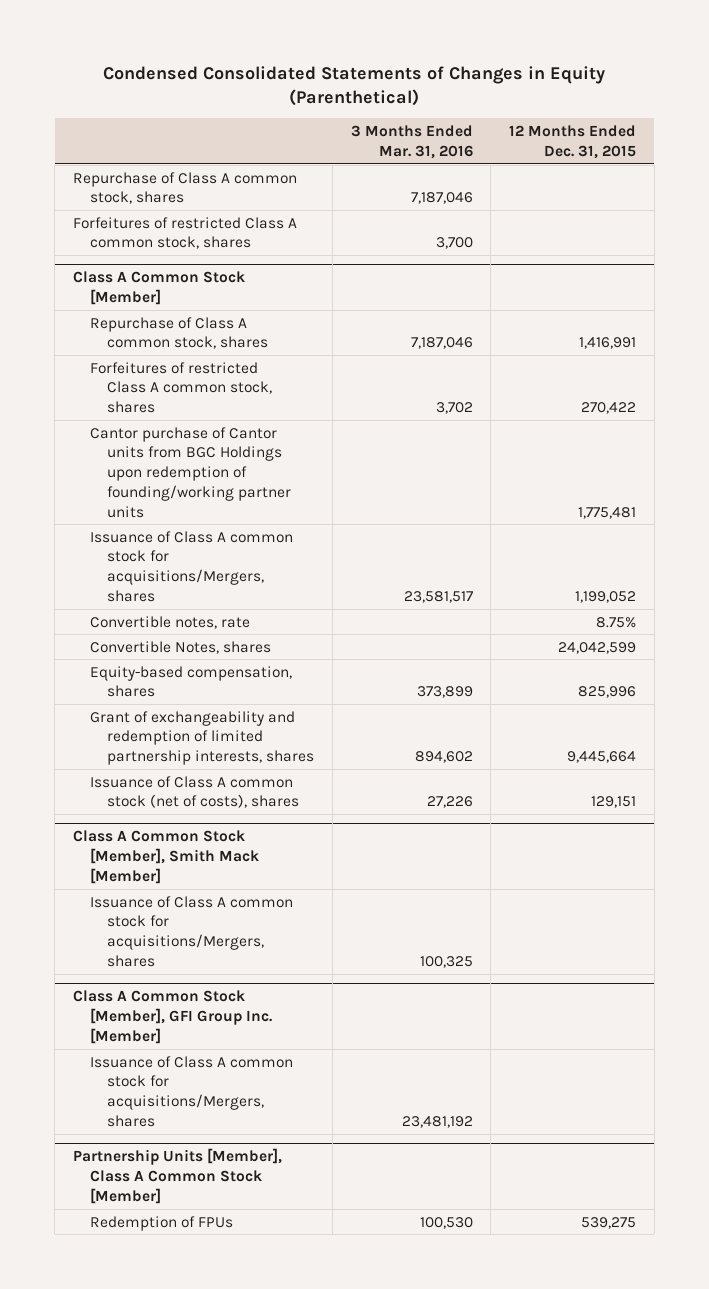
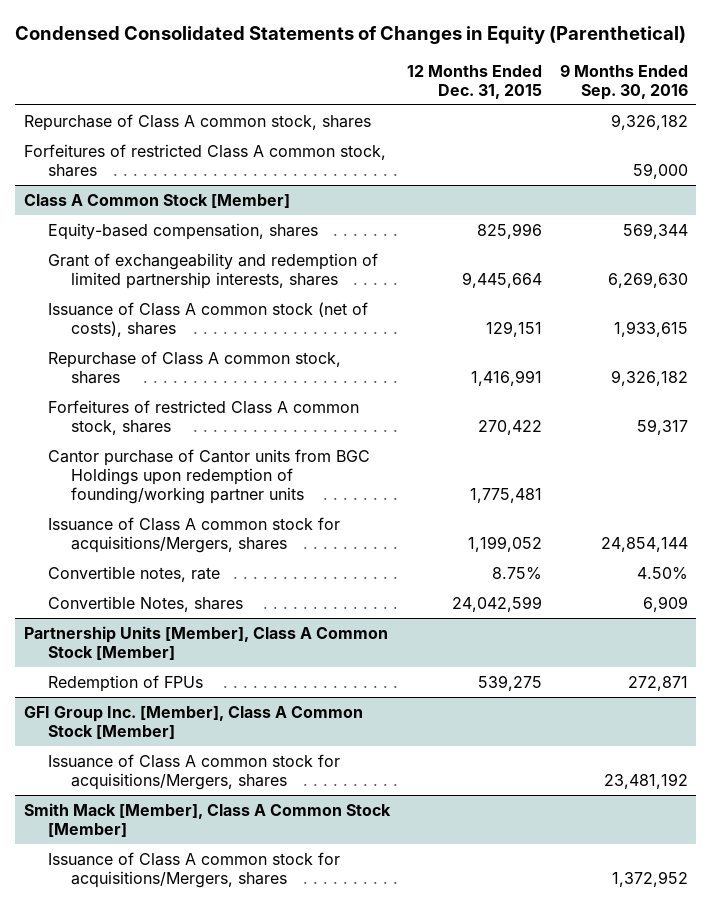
- | 3 Months Ended Mar. 31, 2016 | 12 Months Ended Dec. 31, 2015
+ | 12 Months Ended Dec. 31, 2015 | 9 Months Ended Sep. 30, 2016
@ Class A Common Stock [Member]
moved up: Equity-based compensation, shares | 825,996 | 569,344
moved up: Grant of exchangeability and redemption of limited partnership interests, shares | 9,445,664 | 6,269,630
moved up: Issuance of Class A common stock (net of costs), shares | 129,151 | 1,933,615
- Class A Common Stock [Member], Smith Mack [Member]
- Issuance of Class A common stock for acquisitions/Mergers, shares | 100,325 |
- Class A Common Stock [Member], GFI Group Inc. [Member]
- Issuance of Class A common stock for acquisitions/Mergers, shares | 23,481,192 |
+ GFI Group Inc. [Member], Class A Common Stock [Member]
+ Issuance of Class A common stock for acquisitions/Mergers, shares | | 23,481,192
+ Smith Mack [Member], Class A Common Stock [Member]
+ Issuance of Class A common stock for acquisitions/Mergers, shares | | 1,372,952

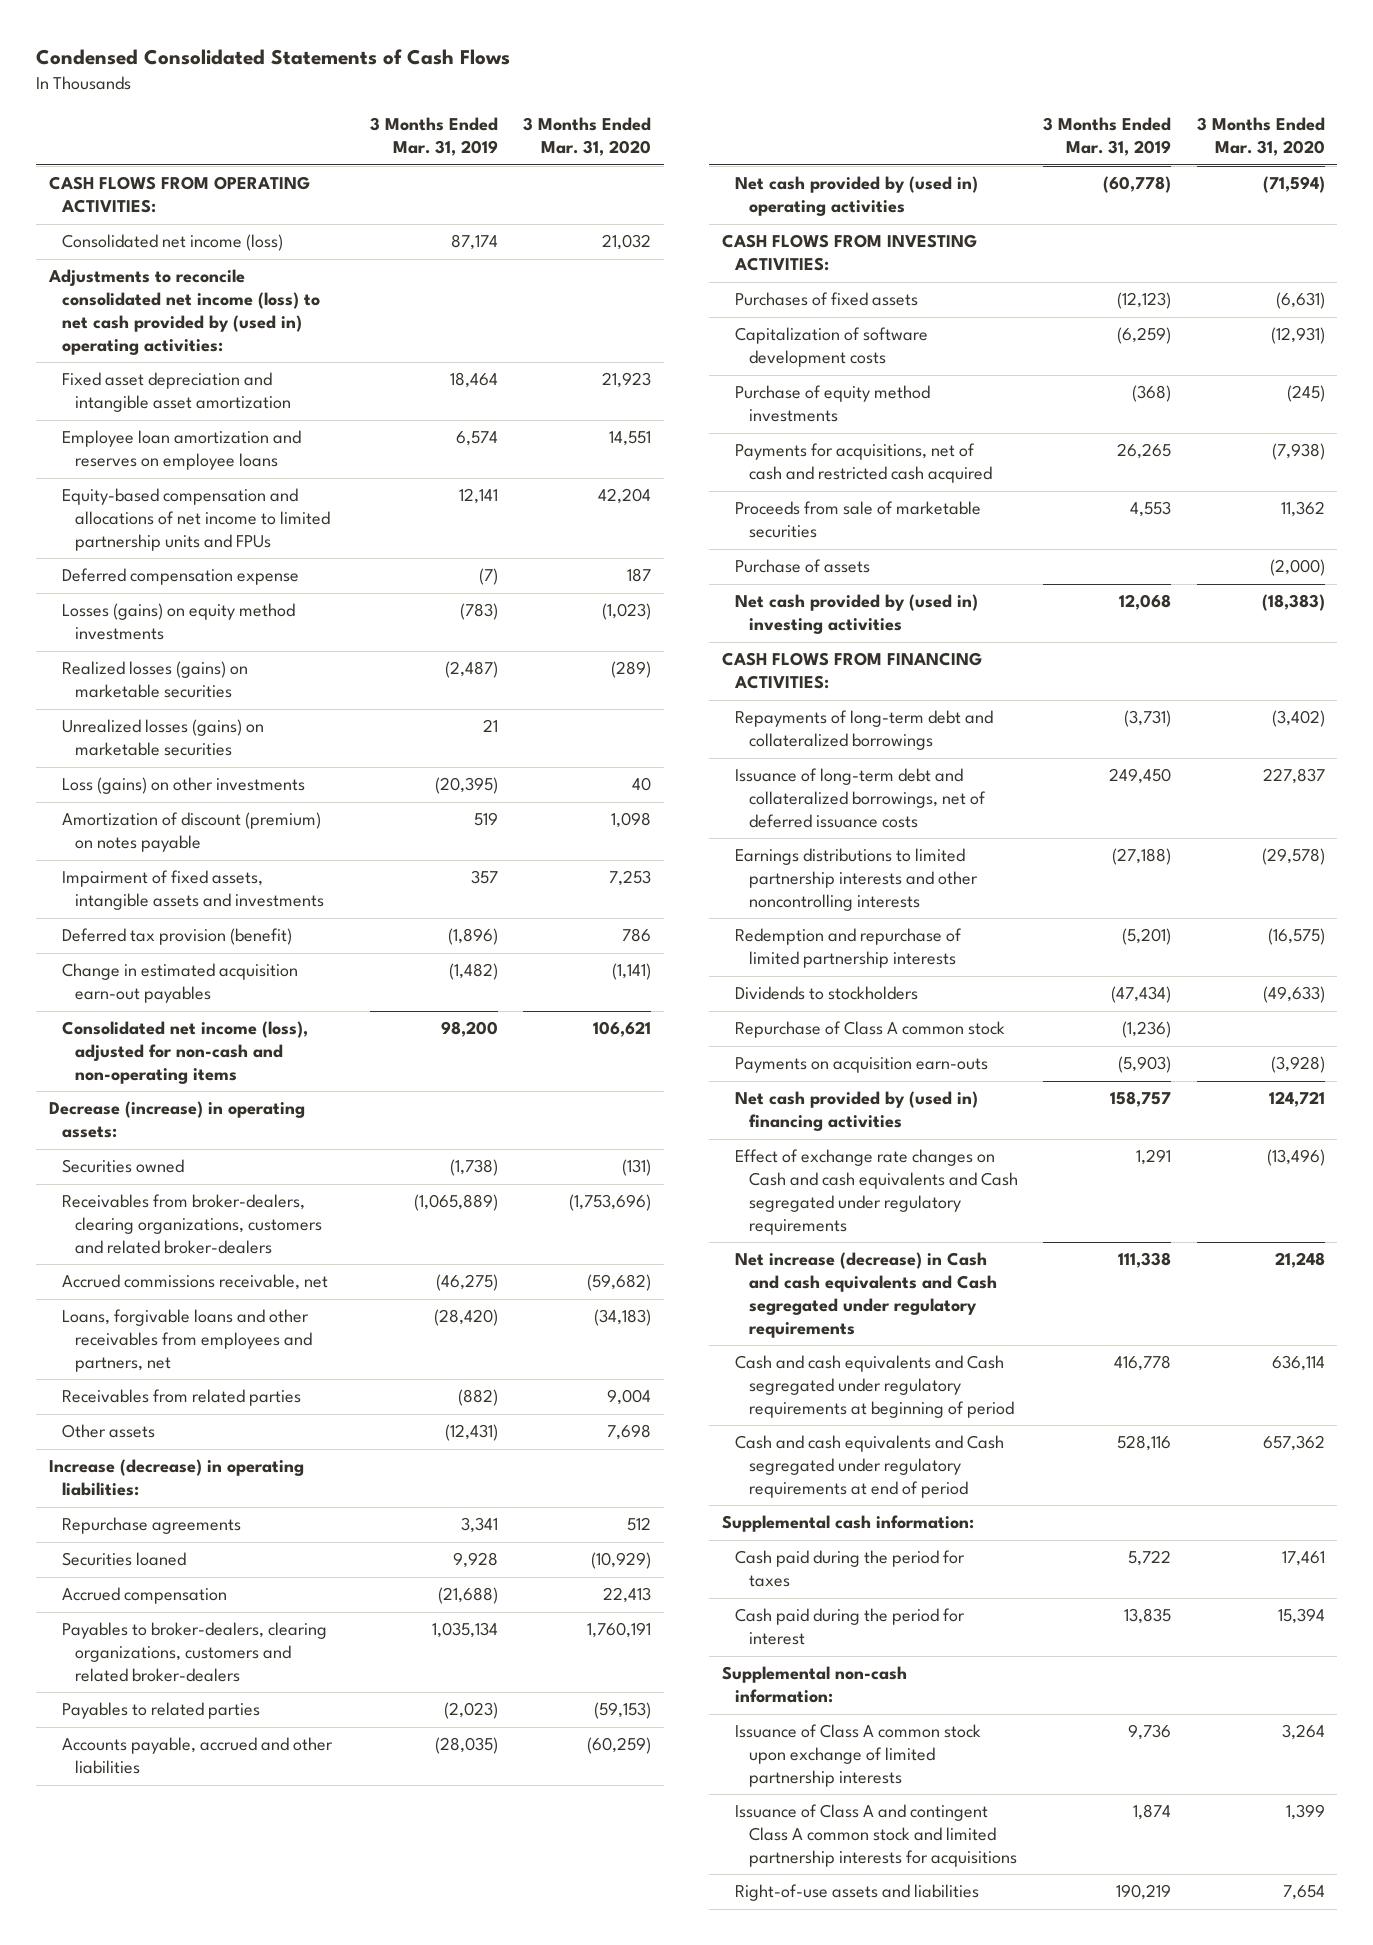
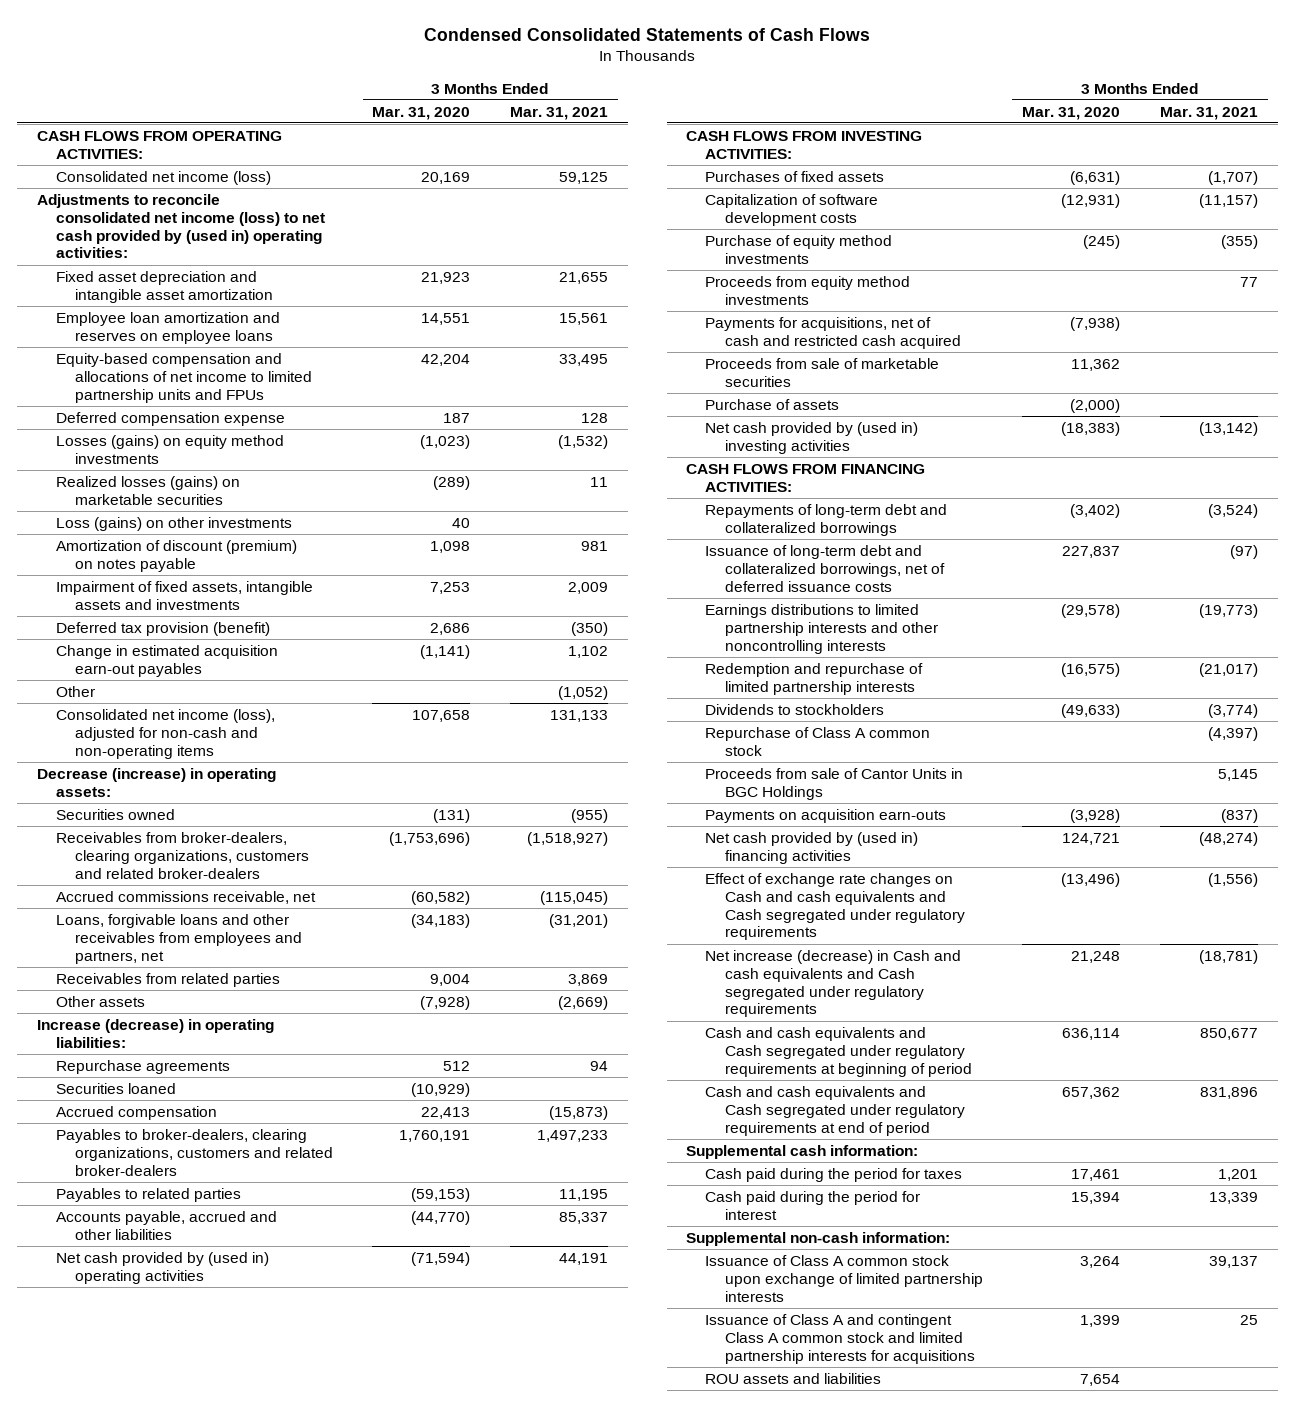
- | 3 Months Ended Mar. 31, 2019 | 3 Months Ended Mar. 31, 2020
+ | 3 Months Ended Mar. 31, 2020 | 3 Months Ended Mar. 31, 2021
- Consolidated net income (loss) | 87,174 | 21,032
+ Consolidated net income (loss) | 20,169 | 59,125
- Unrealized losses (gains) on marketable securities | 21 |
- Deferred tax provision (benefit) | (1,896) | 786
+ Deferred tax provision (benefit) | 2,686 | (350)
- Consolidated net income (loss), adjusted for non-cash and non-operating items | 98,200 | 106,621
+ Other | | (1,052)
+ Consolidated net income (loss), adjusted for non-cash and non-operating items | 107,658 | 131,133
- Accrued commissions receivable, net | (46,275) | (59,682)
+ Accrued commissions receivable, net | (60,582) | (115,045)
- Other assets | (12,431) | 7,698
+ Other assets | (7,928) | (2,669)
- Accounts payable, accrued and other liabilities | (28,035) | (60,259)
+ Accounts payable, accrued and other liabilities | (44,770) | 85,337
+ Proceeds from equity method investments | | 77
+ Proceeds from sale of Cantor Units in BGC Holdings | | 5,145
- Right-of-use assets and liabilities | 190,219 | 7,654
+ ROU assets and liabilities | 7,654 |

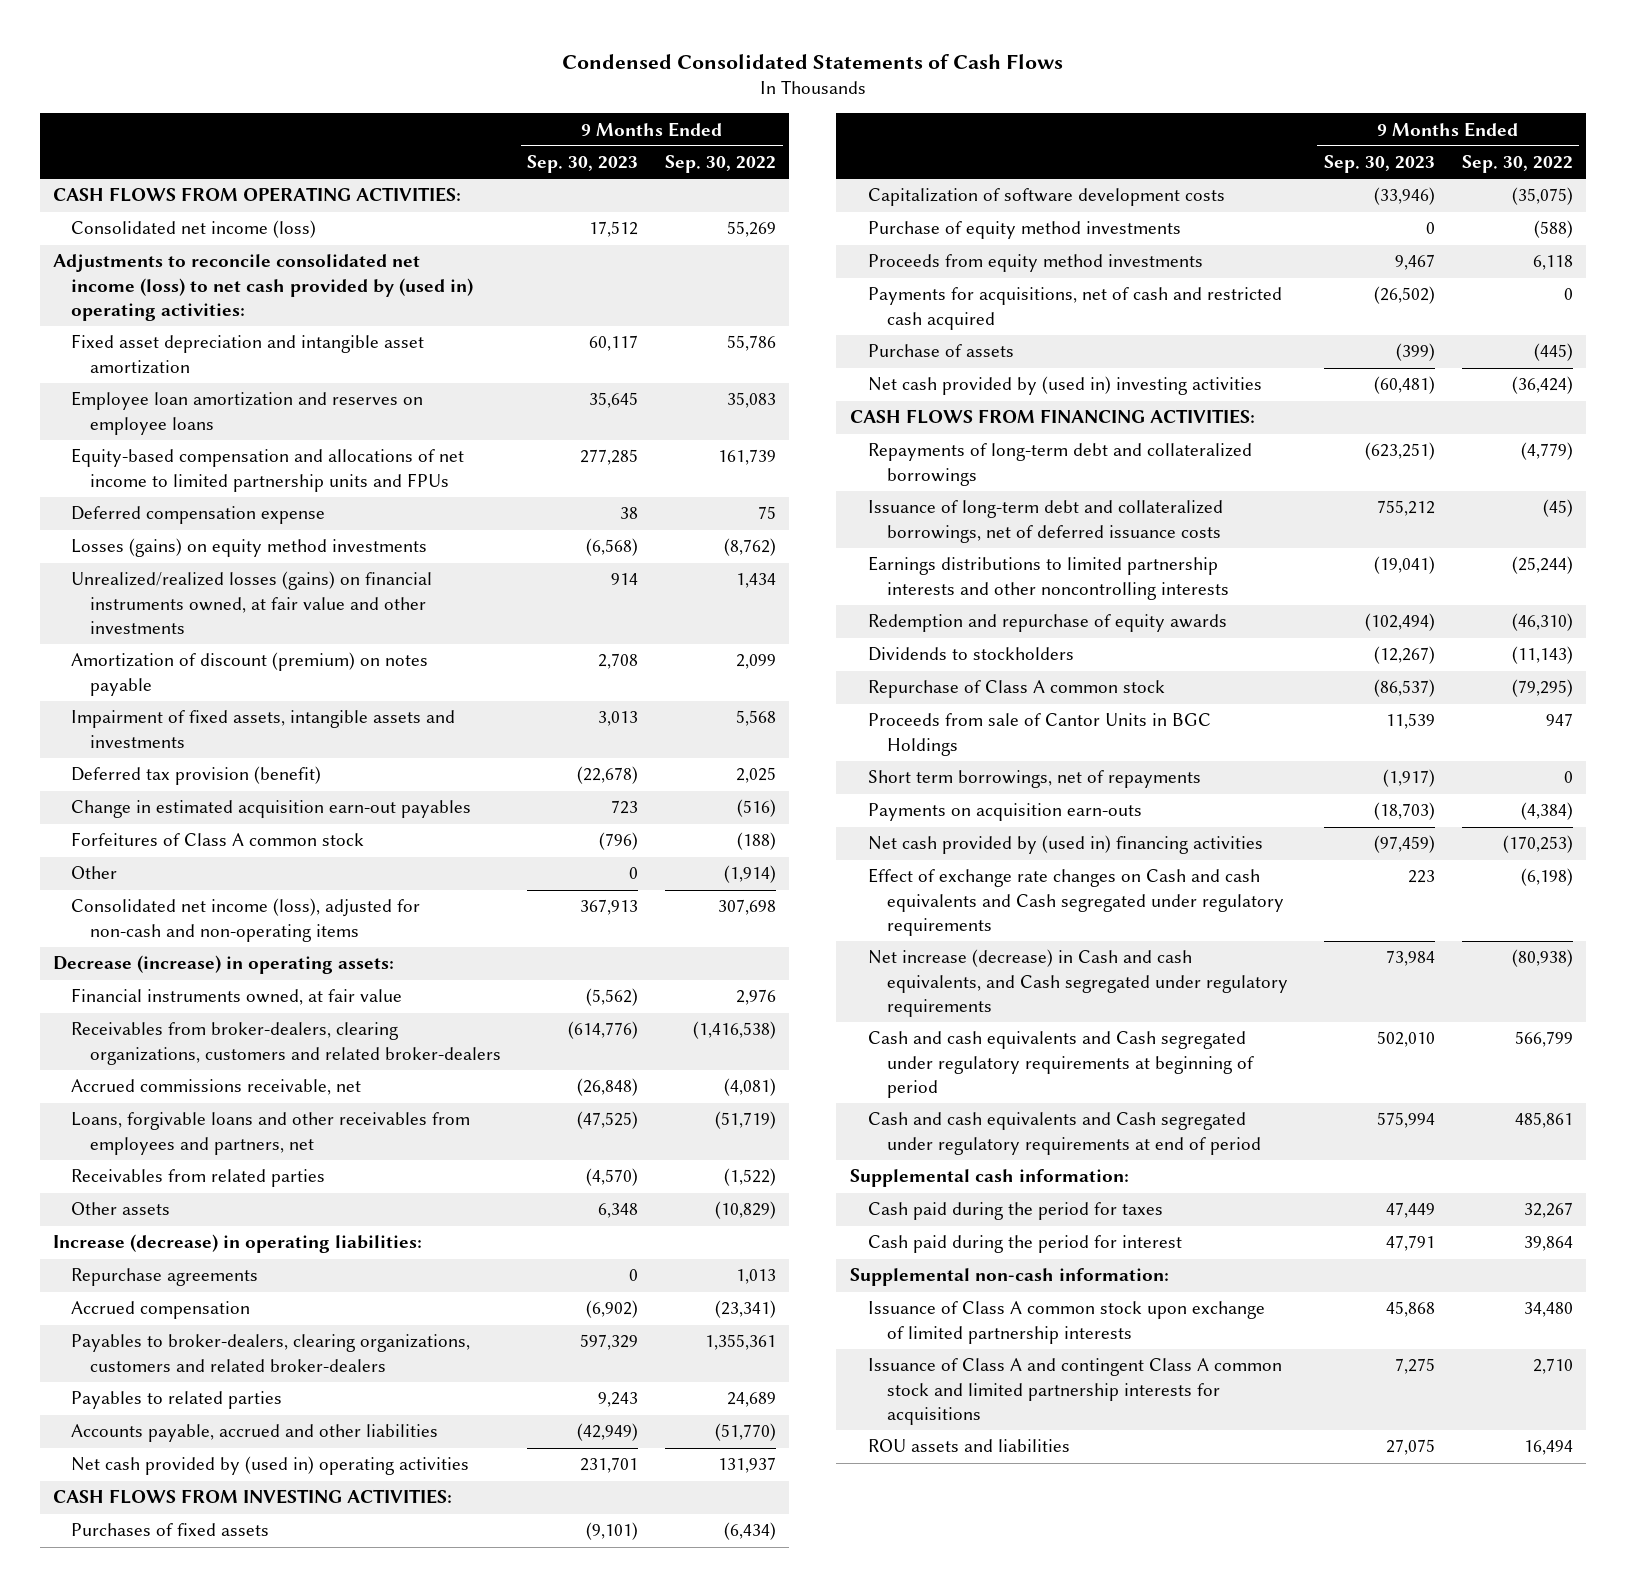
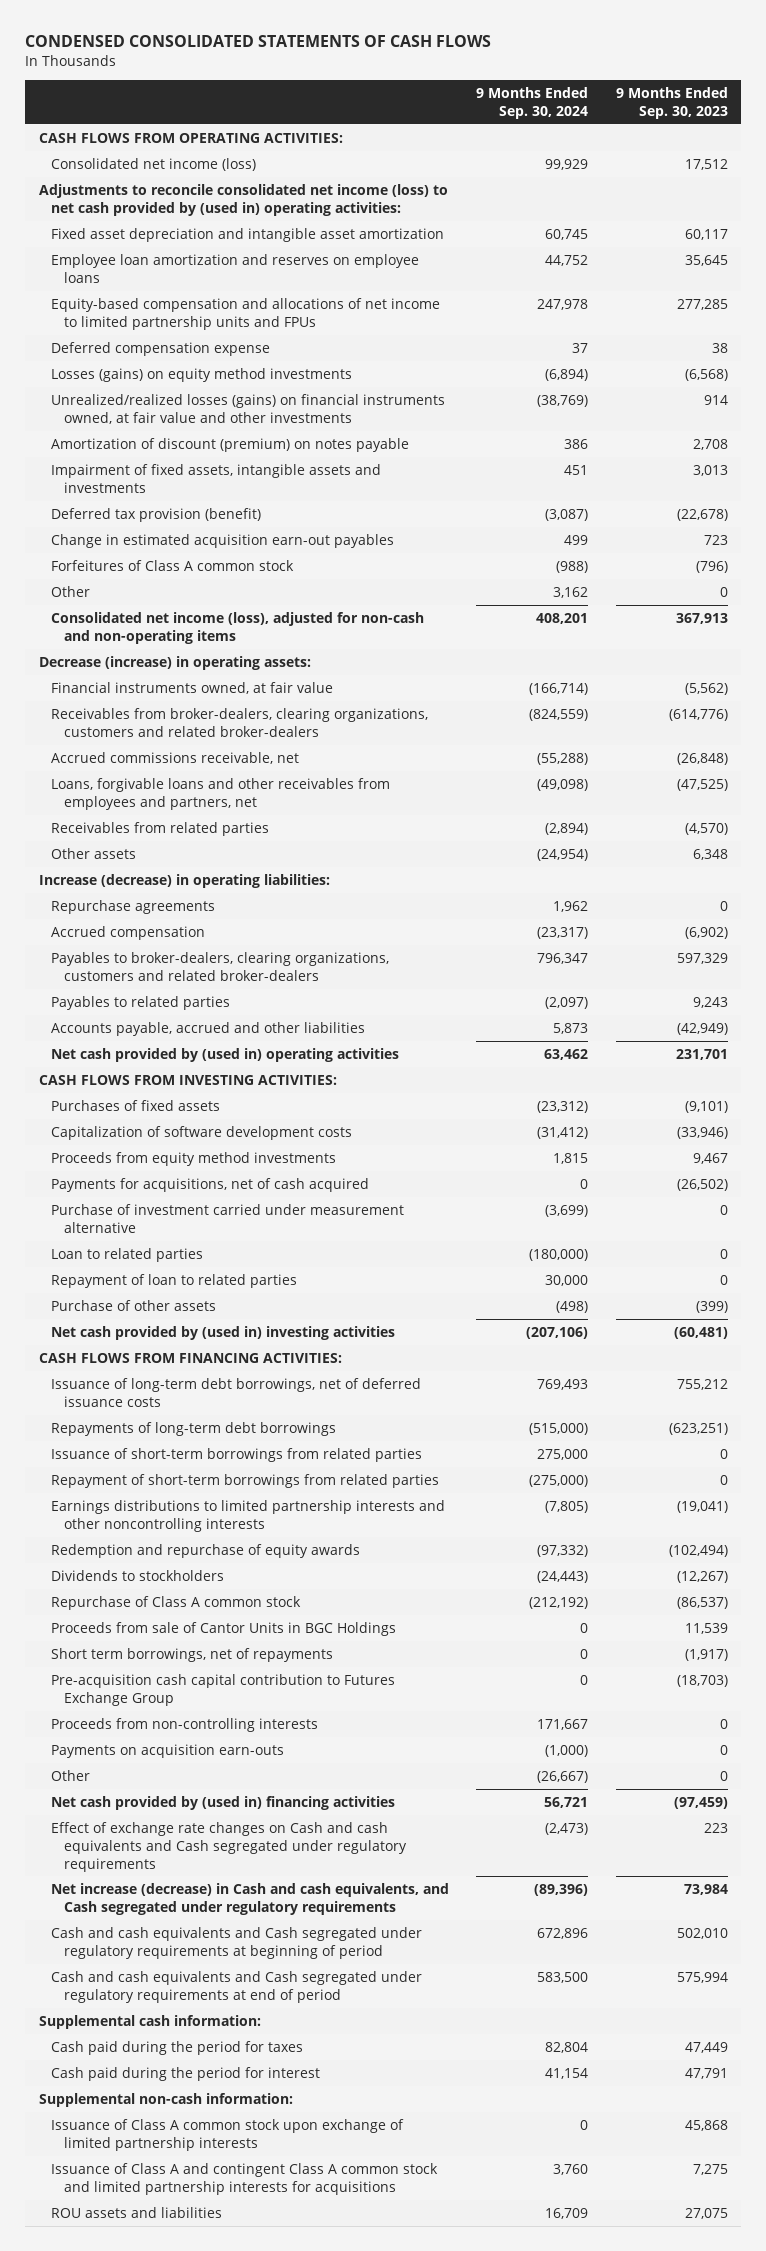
- Condensed Consolidated Statements of Cash Flows
+ CONDENSED CONSOLIDATED STATEMENTS OF CASH FLOWS
- | 9 Months Ended Sep. 30, 2023 | 9 Months Ended Sep. 30, 2022
+ | 9 Months Ended Sep. 30, 2024 | 9 Months Ended Sep. 30, 2023
- Purchase of equity method investments | 0 | (588)
- Payments for acquisitions, net of cash and restricted cash acquired | (26,502) | 0
- Purchase of assets | (399) | (445)
+ Payments for acquisitions, net of cash acquired | 0 | (26,502)
+ Purchase of investment carried under measurement alternative | (3,699) | 0
+ Loan to related parties | (180,000) | 0
+ Repayment of loan to related parties | 30,000 | 0
+ Purchase of other assets | (498) | (399)
- Repayments of long-term debt and collateralized borrowings | (623,251) | (4,779)
- Issuance of long-term debt and collateralized borrowings, net of deferred issuance costs | 755,212 | (45)
+ Issuance of long-term debt borrowings, net of deferred issuance costs | 769,493 | 755,212
+ Repayments of long-term debt borrowings | (515,000) | (623,251)
+ Issuance of short-term borrowings from related parties | 275,000 | 0
+ Repayment of short-term borrowings from related parties | (275,000) | 0
- Payments on acquisition earn-outs | (18,703) | (4,384)
+ Pre-acquisition cash capital contribution to Futures Exchange Group | 0 | (18,703)
+ Proceeds from non-controlling interests | 171,667 | 0
+ Payments on acquisition earn-outs | (1,000) | 0
+ Other | (26,667) | 0

